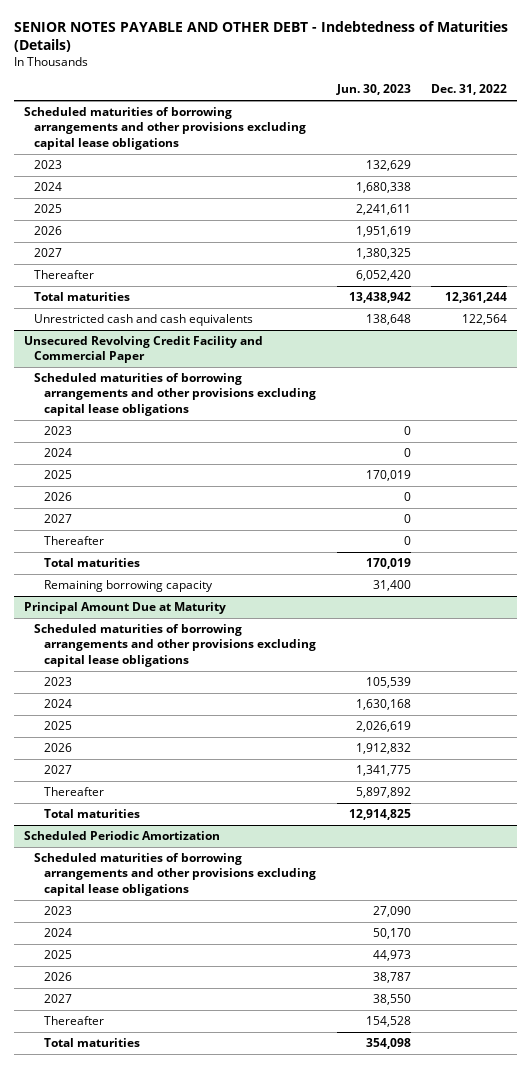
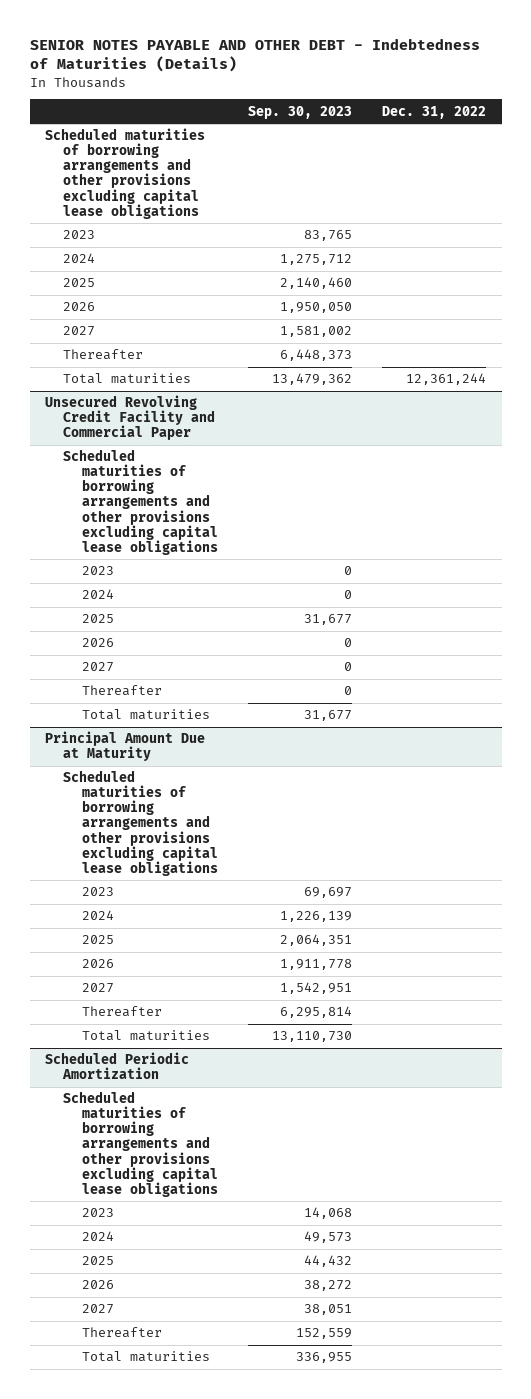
- | Jun. 30, 2023 | Dec. 31, 2022
+ | Sep. 30, 2023 | Dec. 31, 2022
- Unrestricted cash and cash equivalents | 138,648 | 122,564
@ Unsecured Revolving Credit Facility and Commercial Paper
- Remaining borrowing capacity | 31,400 |

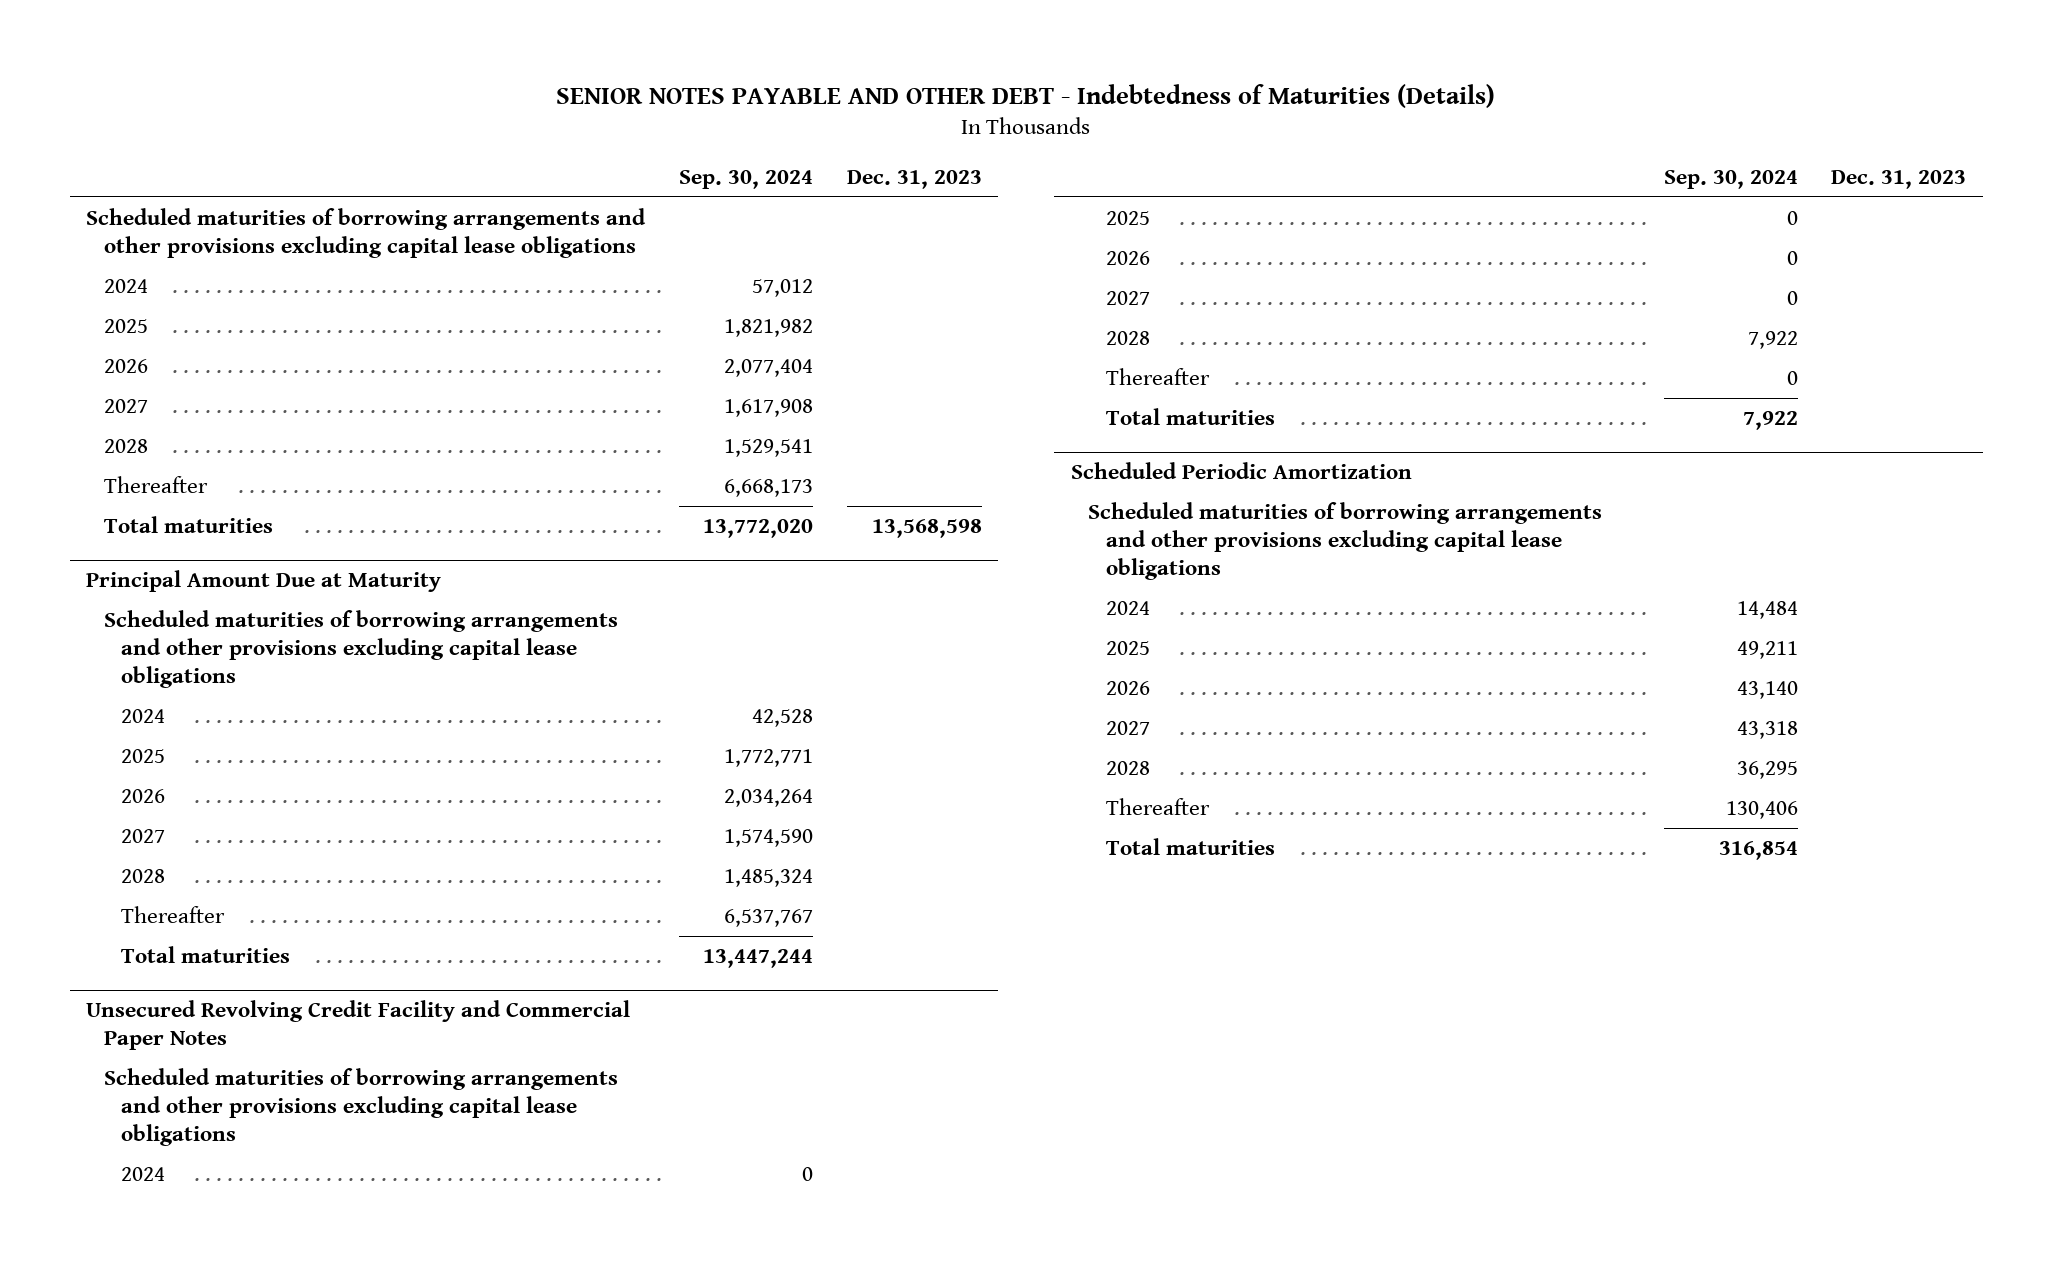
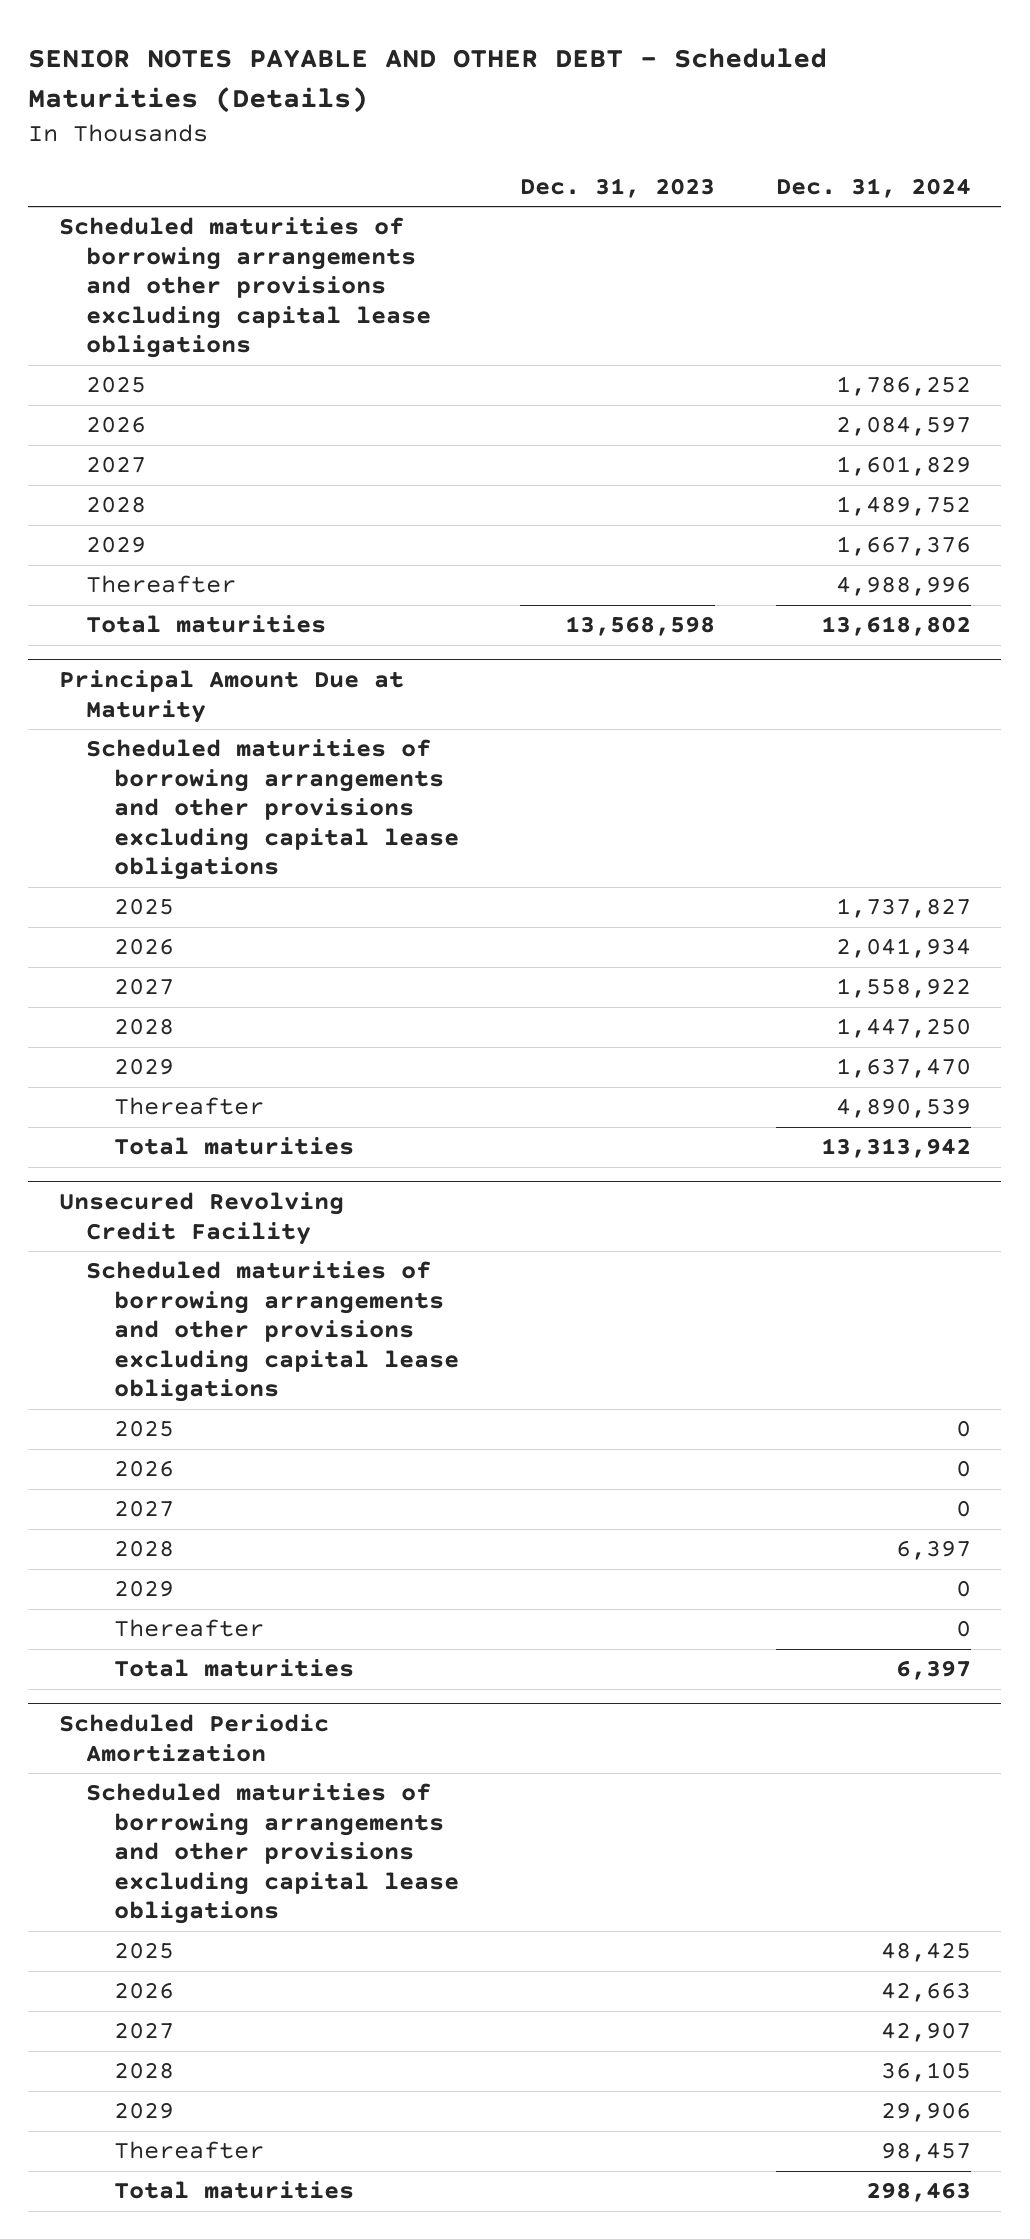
- SENIOR NOTES PAYABLE AND OTHER DEBT - Indebtedness of Maturities (Details)
+ SENIOR NOTES PAYABLE AND OTHER DEBT - Scheduled Maturities (Details)
- | Sep. 30, 2024 | Dec. 31, 2023
+ | Dec. 31, 2023 | Dec. 31, 2024
- 2024 | 57,012 |
+ 2029 | | 1,667,376
@ Principal Amount Due at Maturity
- 2024 | 42,528 |
+ 2029 | | 1,637,470
- Unsecured Revolving Credit Facility and Commercial Paper Notes
+ Unsecured Revolving Credit Facility
- 2024 | 0 |
+ 2029 | | 0
@ Scheduled Periodic Amortization
- 2024 | 14,484 |
+ 2029 | | 29,906

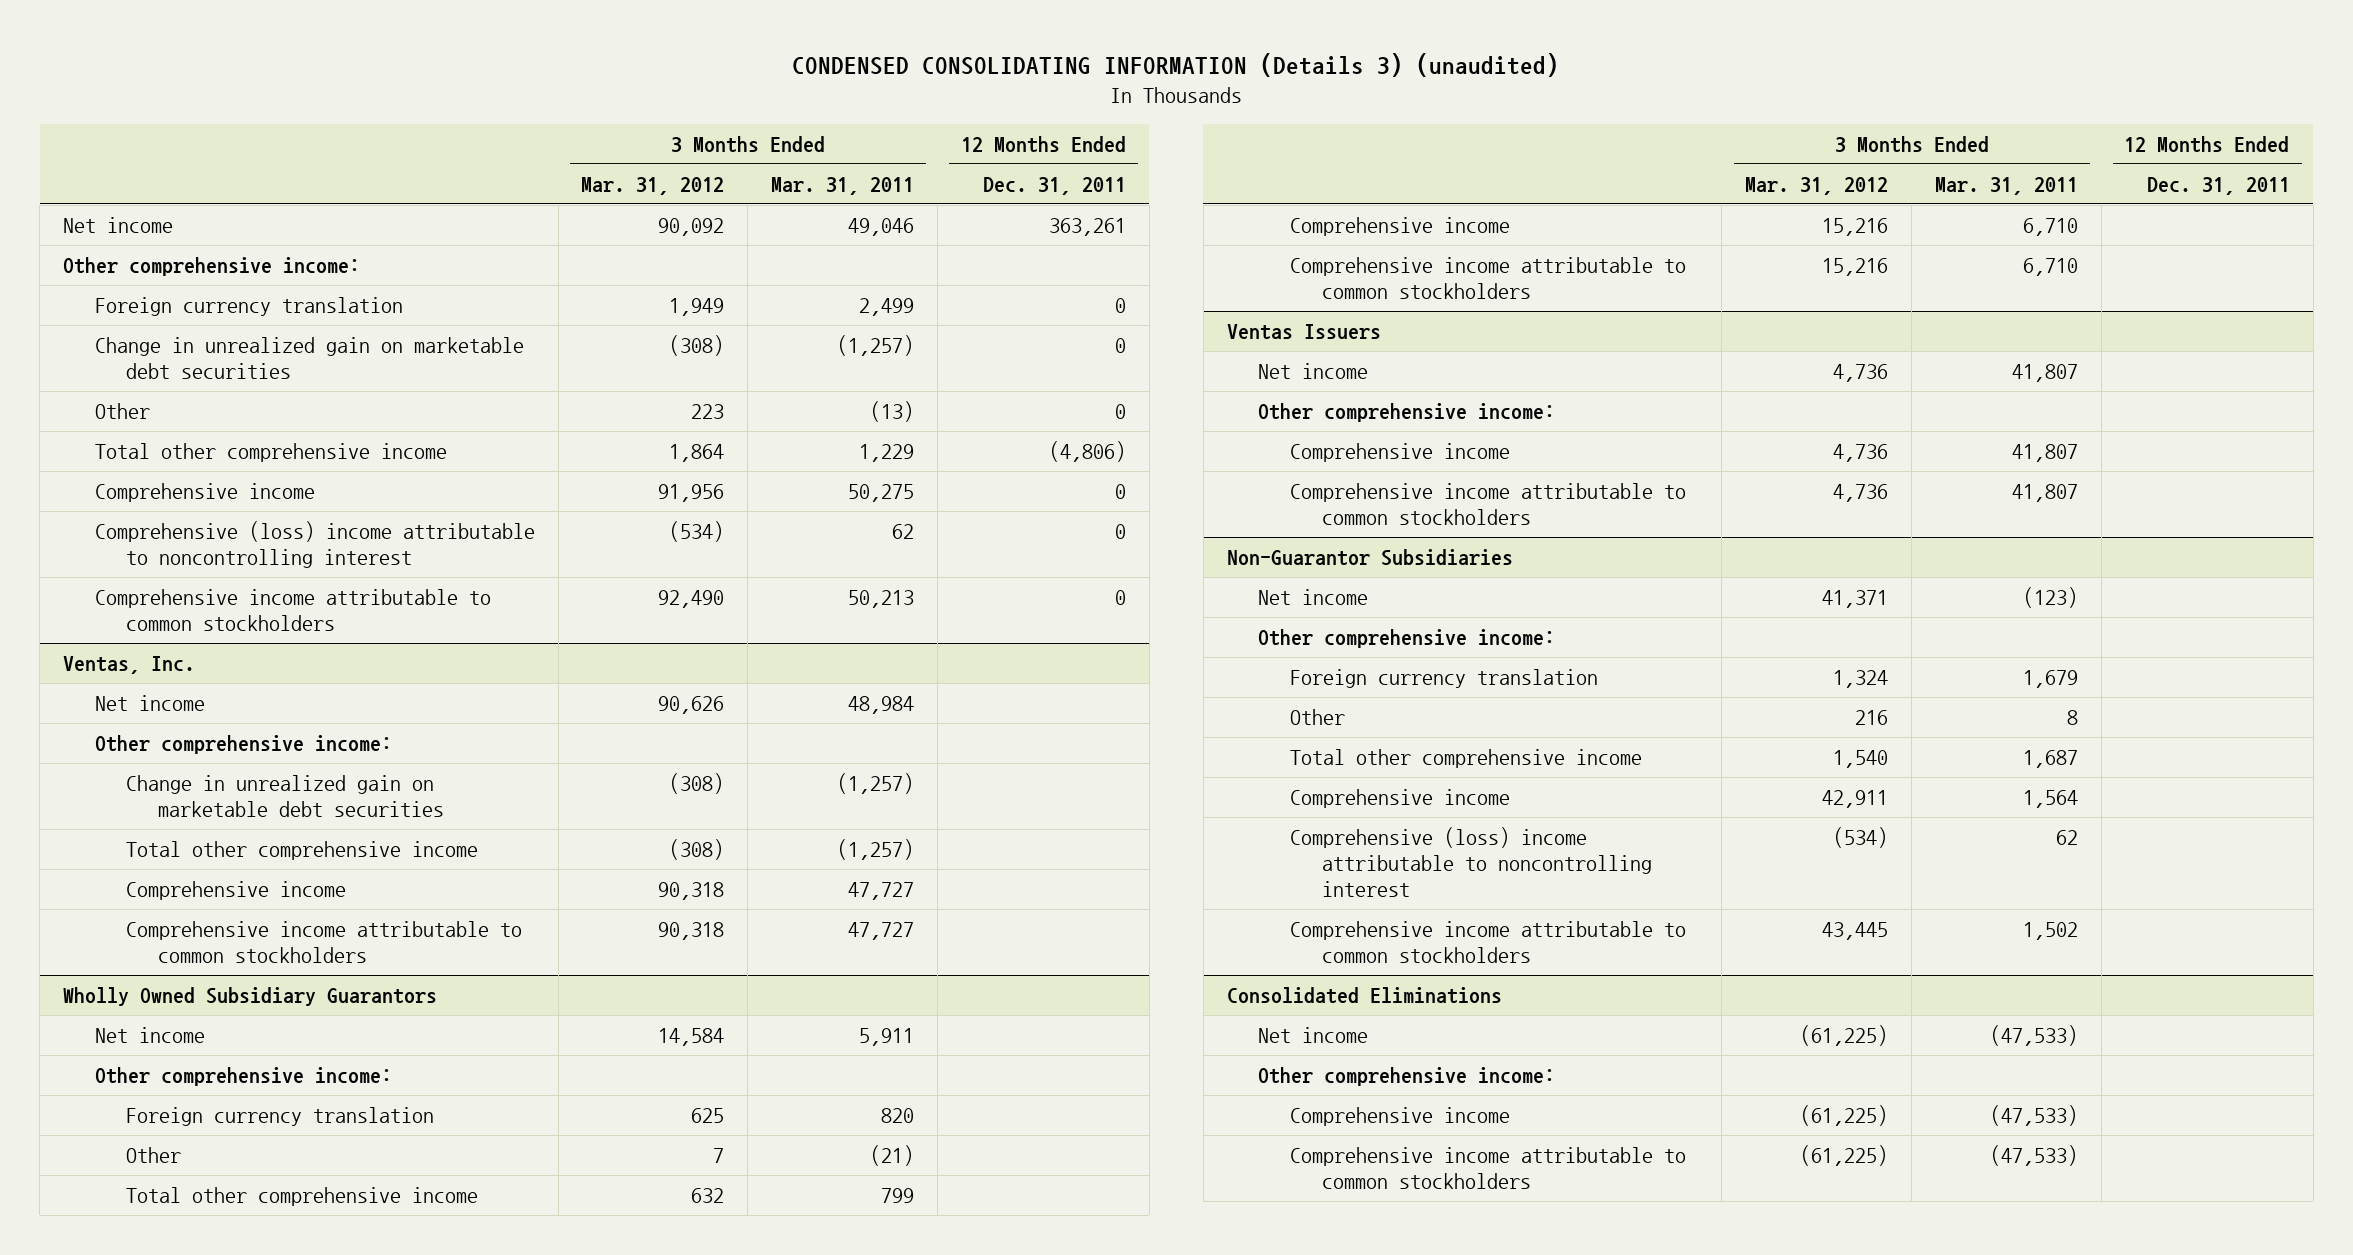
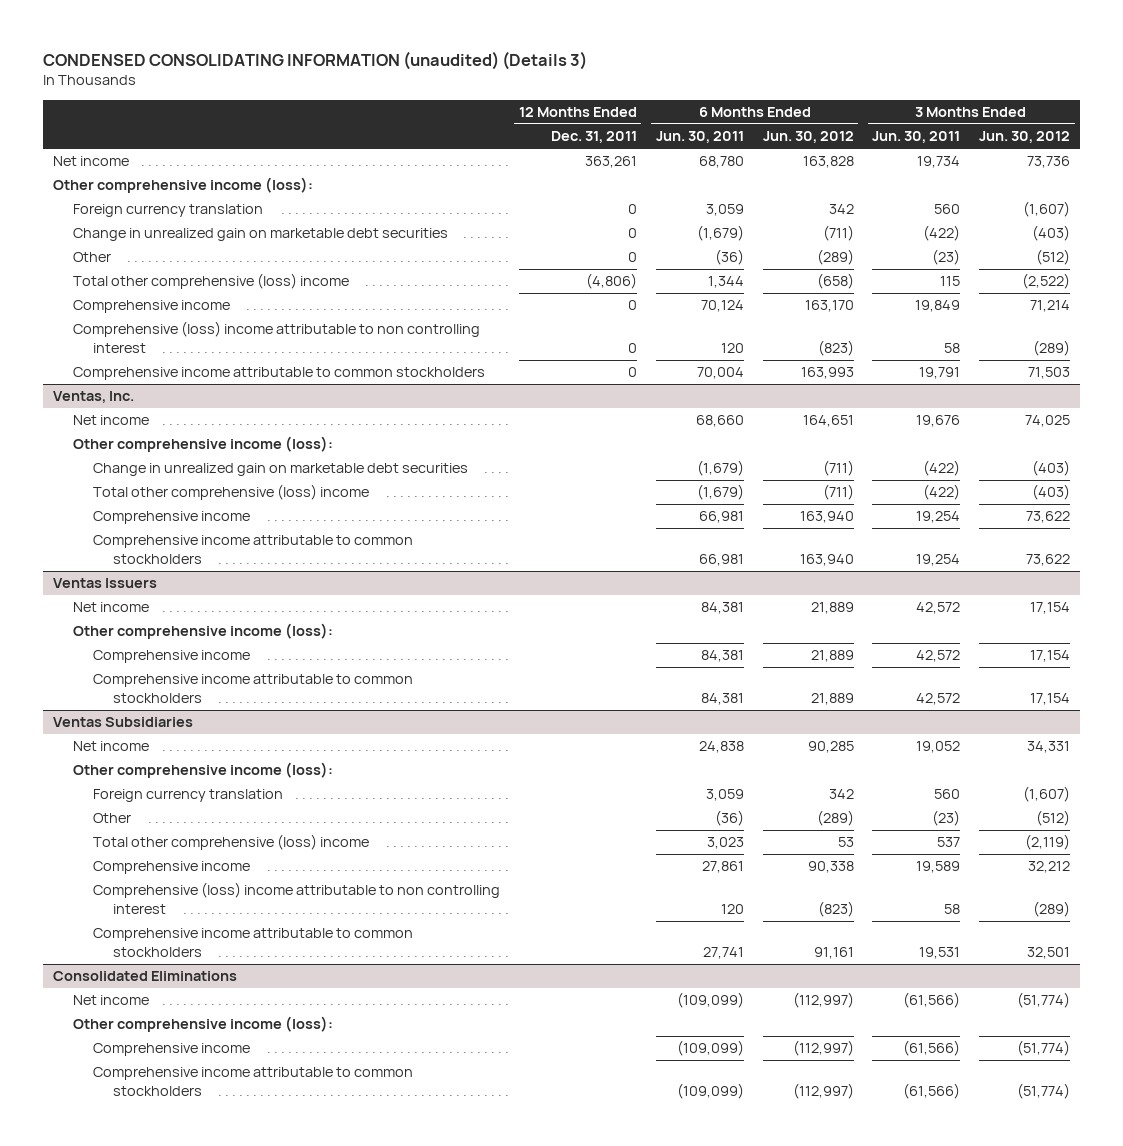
- CONDENSED CONSOLIDATING INFORMATION (Details 3) (unaudited)
+ CONDENSED CONSOLIDATING INFORMATION (unaudited) (Details 3)
- | 3 Months Ended Mar. 31, 2012 | 3 Months Ended Mar. 31, 2011 | 12 Months Ended Dec. 31, 2011
+ | 12 Months Ended Dec. 31, 2011 | 6 Months Ended Jun. 30, 2011 | 6 Months Ended Jun. 30, 2012 | 3 Months Ended Jun. 30, 2011 | 3 Months Ended Jun. 30, 2012
- Other comprehensive income:
+ Other comprehensive income (loss):
- Total other comprehensive income | 1,864 | 1,229 | (4,806)
+ Total other comprehensive (loss) income | (4,806) | 1,344 | (658) | 115 | (2,522)
- Comprehensive (loss) income attributable to noncontrolling interest | (534) | 62 | 0
+ Comprehensive (loss) income attributable to non controlling interest | 0 | 120 | (823) | 58 | (289)
@ Ventas, Inc.
- Other comprehensive income:
+ Other comprehensive income (loss):
- Total other comprehensive income | (308) | (1,257) |
+ Total other comprehensive (loss) income | | (1,679) | (711) | (422) | (403)
- Wholly Owned Subsidiary Guarantors
- Net income | 14,584 | 5,911 |
- Other comprehensive income:
- Foreign currency translation | 625 | 820 |
- Other | 7 | (21) |
- Total other comprehensive income | 632 | 799 |
- Comprehensive income | 15,216 | 6,710 |
- Comprehensive income attributable to common stockholders | 15,216 | 6,710 |
@ Ventas Issuers
- Other comprehensive income:
+ Other comprehensive income (loss):
- Non-Guarantor Subsidiaries
- Net income | 41,371 | (123) |
- Other comprehensive income:
- Foreign currency translation | 1,324 | 1,679 |
- Other | 216 | 8 |
- Total other comprehensive income | 1,540 | 1,687 |
- Comprehensive income | 42,911 | 1,564 |
- Comprehensive (loss) income attributable to noncontrolling interest | (534) | 62 |
- Comprehensive income attributable to common stockholders | 43,445 | 1,502 |
+ Ventas Subsidiaries
+ Net income | | 24,838 | 90,285 | 19,052 | 34,331
+ Other comprehensive income (loss):
+ Foreign currency translation | | 3,059 | 342 | 560 | (1,607)
+ Other | | (36) | (289) | (23) | (512)
+ Total other comprehensive (loss) income | | 3,023 | 53 | 537 | (2,119)
+ Comprehensive income | | 27,861 | 90,338 | 19,589 | 32,212
+ Comprehensive (loss) income attributable to non controlling interest | | 120 | (823) | 58 | (289)
+ Comprehensive income attributable to common stockholders | | 27,741 | 91,161 | 19,531 | 32,501
@ Consolidated Eliminations
- Other comprehensive income:
+ Other comprehensive income (loss):

